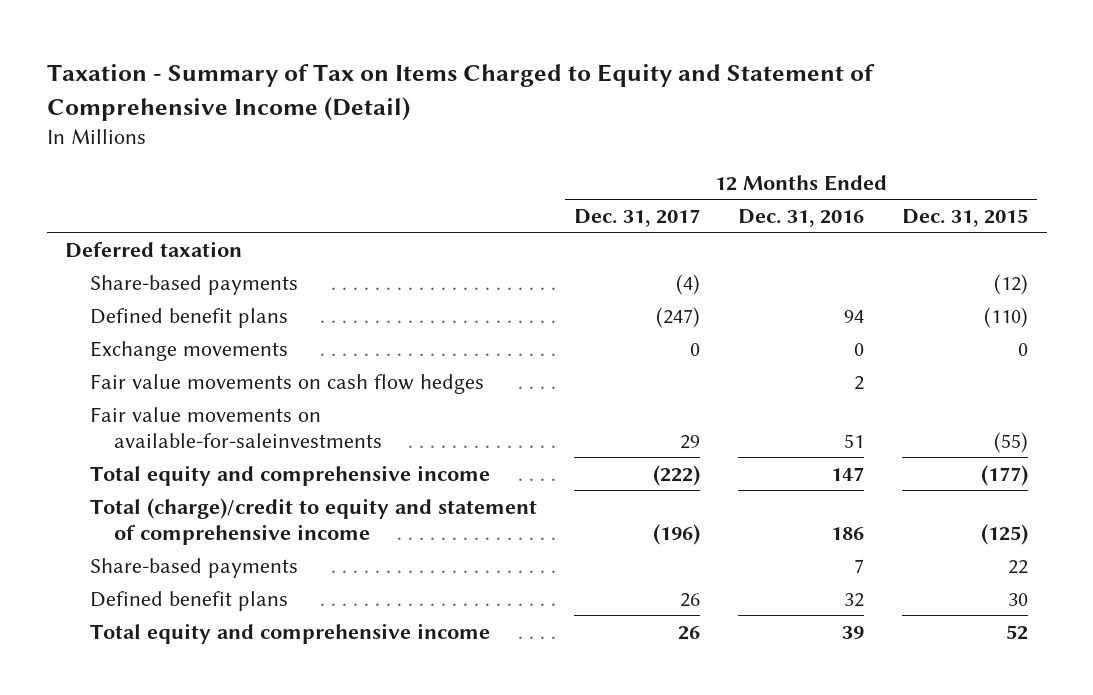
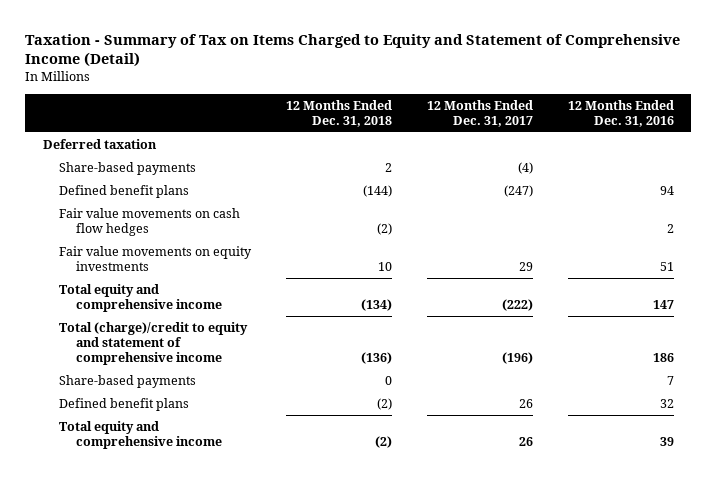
- | 12 Months Ended Dec. 31, 2017 | 12 Months Ended Dec. 31, 2016 | 12 Months Ended Dec. 31, 2015
+ | 12 Months Ended Dec. 31, 2018 | 12 Months Ended Dec. 31, 2017 | 12 Months Ended Dec. 31, 2016
- Exchange movements | 0 | 0 | 0
- Fair value movements on available-for-saleinvestments | 29 | 51 | (55)
+ Fair value movements on equity investments | 10 | 29 | 51

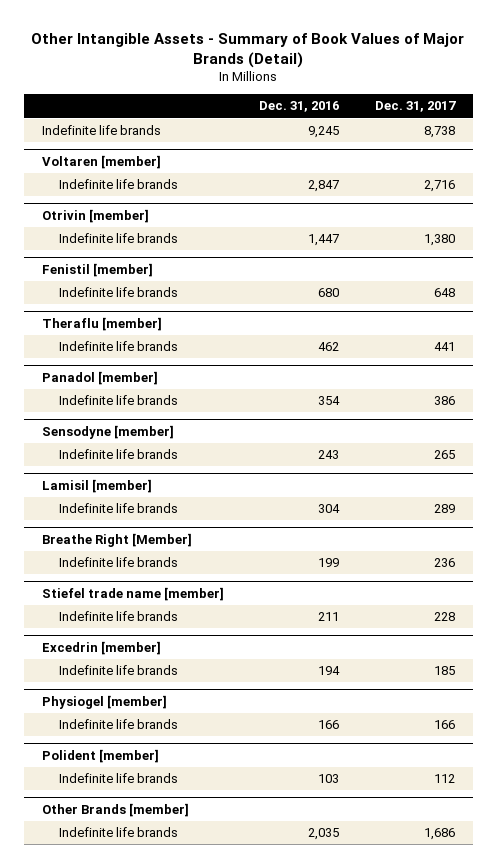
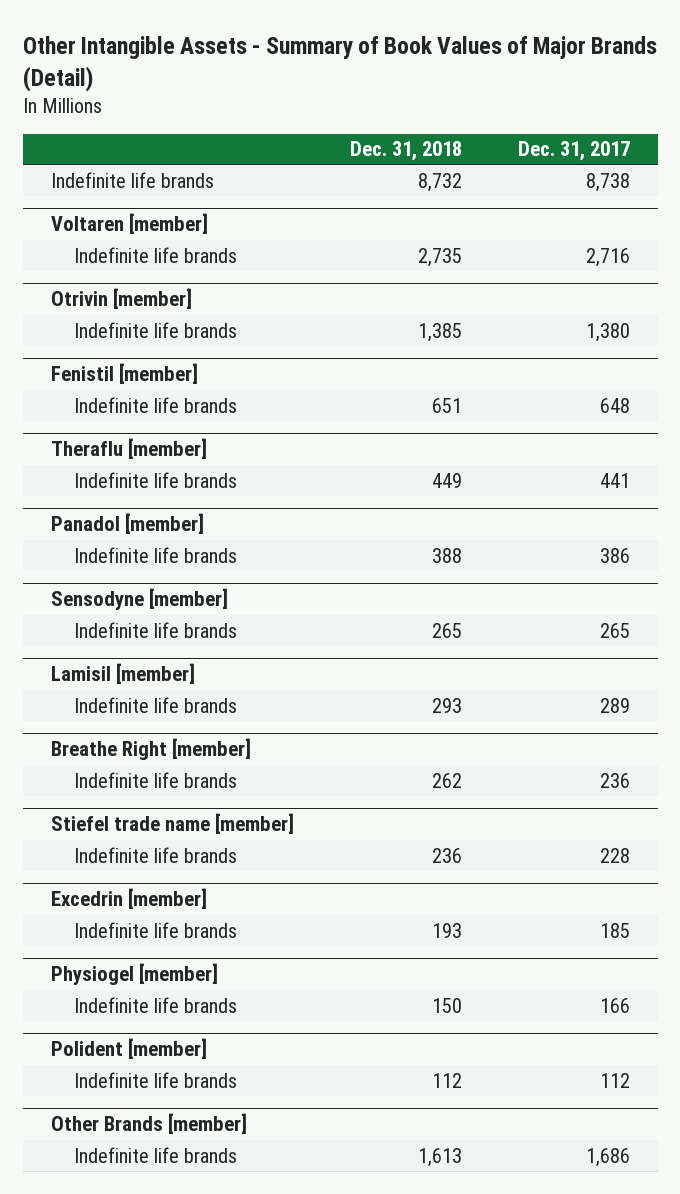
- | Dec. 31, 2016 | Dec. 31, 2017
+ | Dec. 31, 2018 | Dec. 31, 2017
- Breathe Right [Member]
+ Breathe Right [member]

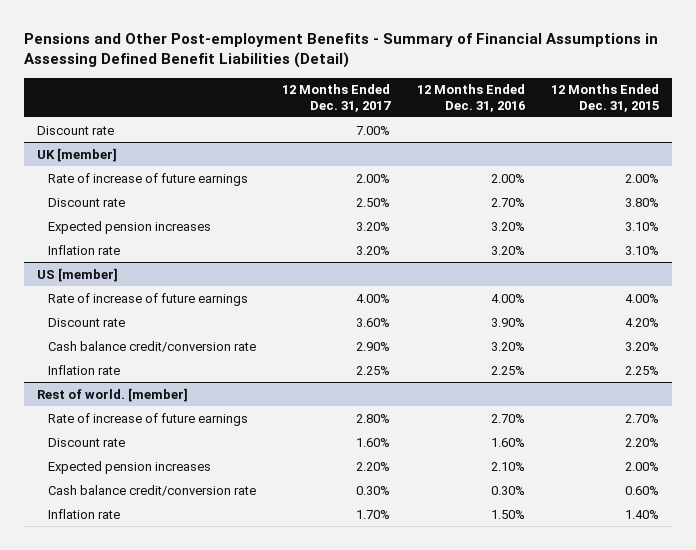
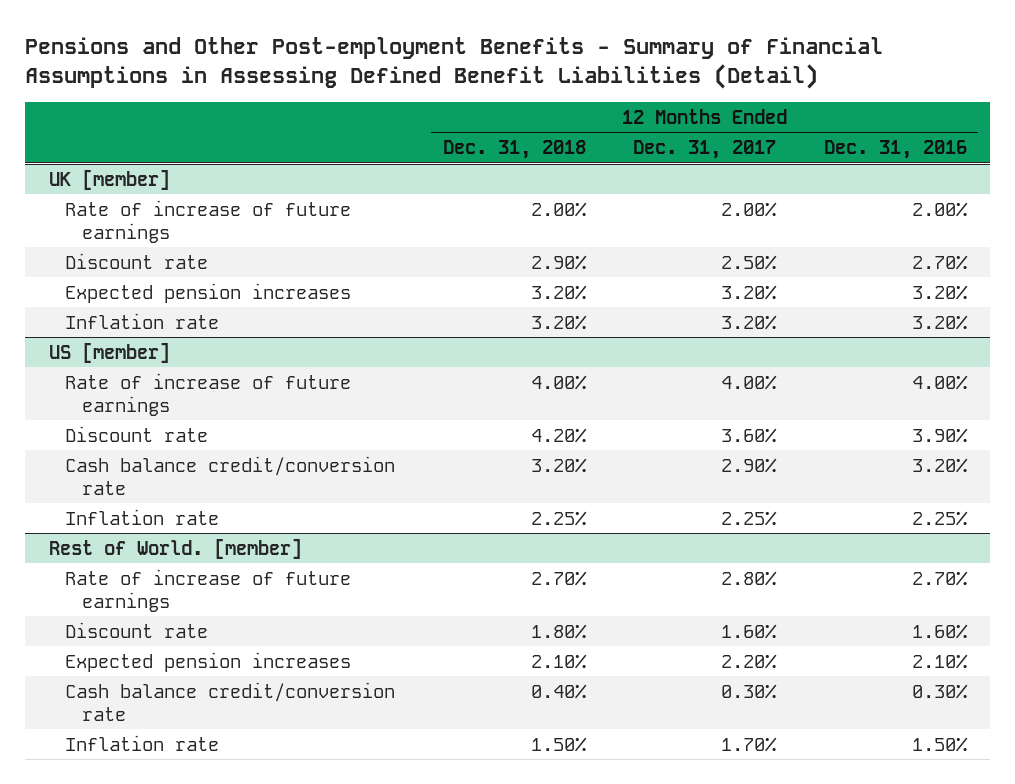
- | 12 Months Ended Dec. 31, 2017 | 12 Months Ended Dec. 31, 2016 | 12 Months Ended Dec. 31, 2015
+ | 12 Months Ended Dec. 31, 2018 | 12 Months Ended Dec. 31, 2017 | 12 Months Ended Dec. 31, 2016
- Discount rate | 7.00% | |
- Rest of world. [member]
+ Rest of World. [member]

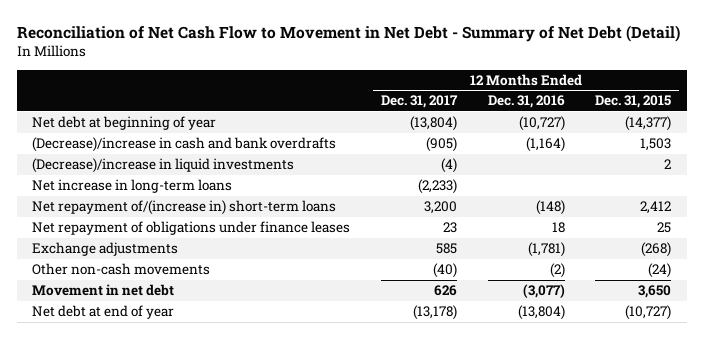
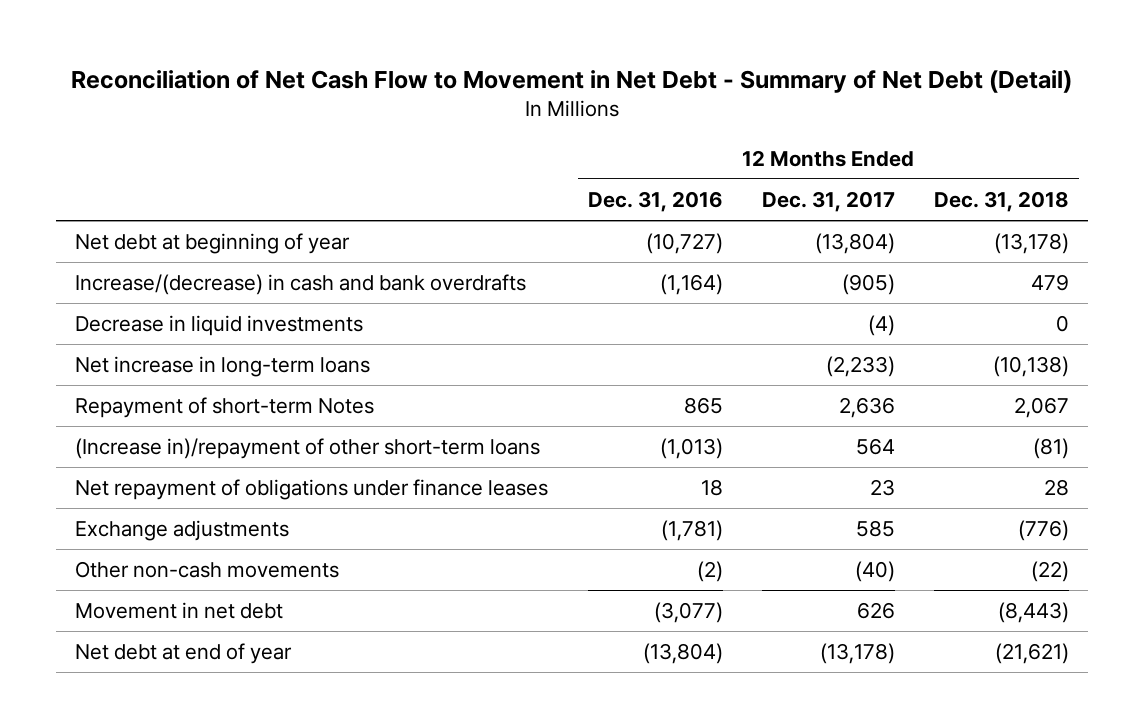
- | 12 Months Ended Dec. 31, 2017 | 12 Months Ended Dec. 31, 2016 | 12 Months Ended Dec. 31, 2015
+ | 12 Months Ended Dec. 31, 2016 | 12 Months Ended Dec. 31, 2017 | 12 Months Ended Dec. 31, 2018
- (Decrease)/increase in cash and bank overdrafts | (905) | (1,164) | 1,503
- (Decrease)/increase in liquid investments | (4) | | 2
+ Increase/(decrease) in cash and bank overdrafts | (1,164) | (905) | 479
+ Decrease in liquid investments | | (4) | 0
- Net repayment of/(increase in) short-term loans | 3,200 | (148) | 2,412
+ Repayment of short-term Notes | 865 | 2,636 | 2,067
+ (Increase in)/repayment of other short-term loans | (1,013) | 564 | (81)

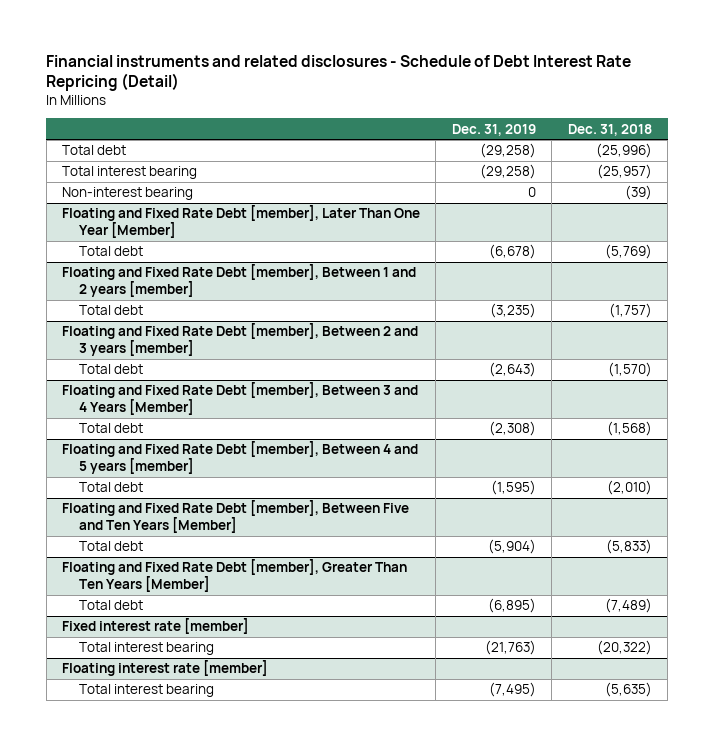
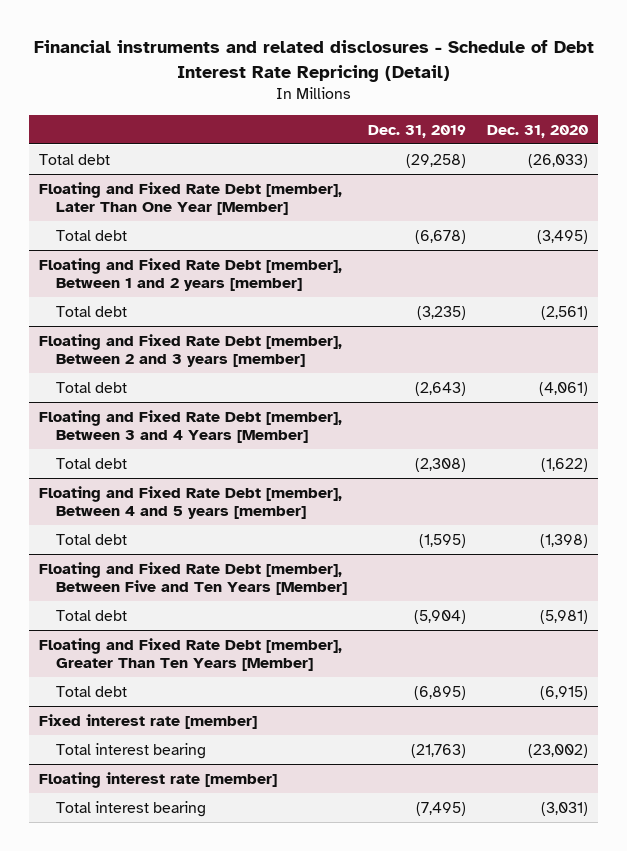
- | Dec. 31, 2019 | Dec. 31, 2018
+ | Dec. 31, 2019 | Dec. 31, 2020
- Total interest bearing | (29,258) | (25,957)
- Non-interest bearing | 0 | (39)

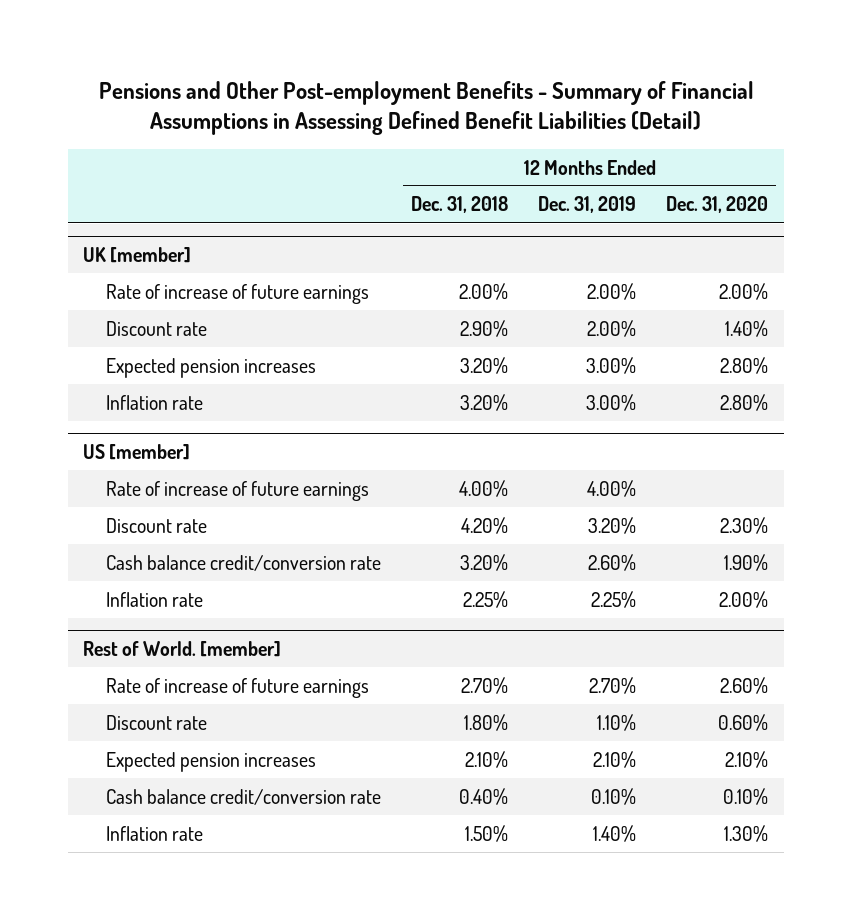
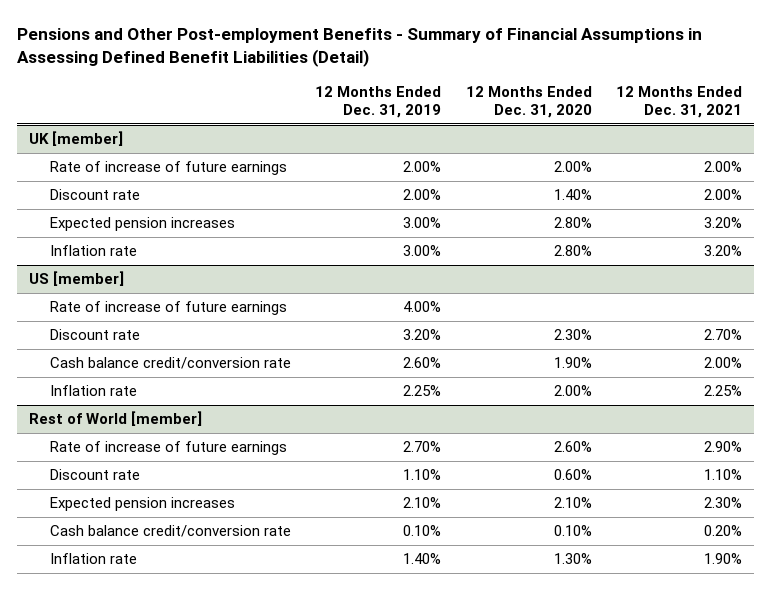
- | 12 Months Ended Dec. 31, 2018 | 12 Months Ended Dec. 31, 2019 | 12 Months Ended Dec. 31, 2020
+ | 12 Months Ended Dec. 31, 2019 | 12 Months Ended Dec. 31, 2020 | 12 Months Ended Dec. 31, 2021
- Rest of World. [member]
+ Rest of World [member]

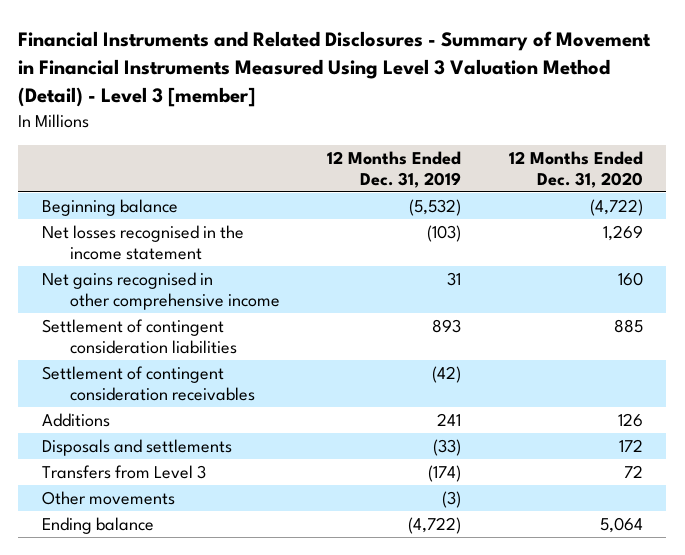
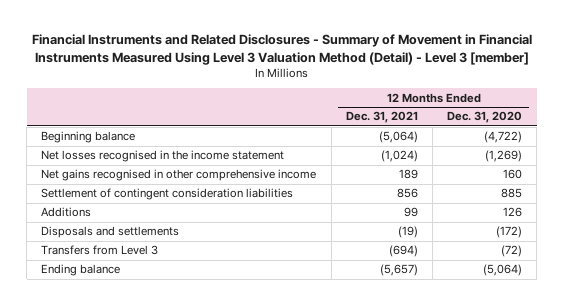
- | 12 Months Ended Dec. 31, 2019 | 12 Months Ended Dec. 31, 2020
+ | 12 Months Ended Dec. 31, 2021 | 12 Months Ended Dec. 31, 2020
- Net losses recognised in the income statement | (103) | 1,269
+ Net losses recognised in the income statement | (1,024) | (1,269)
- Settlement of contingent consideration receivables | (42) |
- Disposals and settlements | (33) | 172
- Transfers from Level 3 | (174) | 72
- Other movements | (3) |
- Ending balance | (4,722) | 5,064
+ Disposals and settlements | (19) | (172)
+ Transfers from Level 3 | (694) | (72)
+ Ending balance | (5,657) | (5,064)

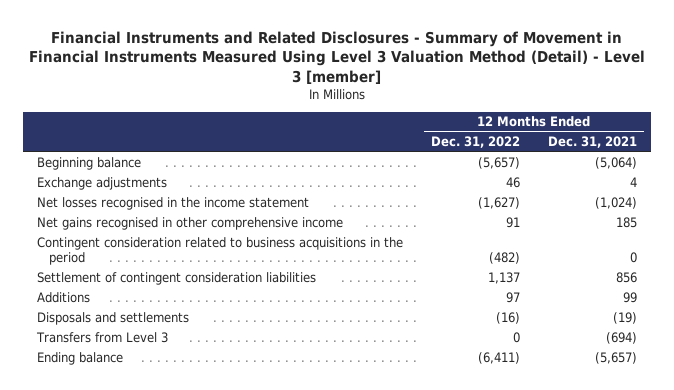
- | 12 Months Ended Dec. 31, 2021 | 12 Months Ended Dec. 31, 2020
+ | 12 Months Ended Dec. 31, 2022 | 12 Months Ended Dec. 31, 2021
+ Exchange adjustments | 46 | 4
- Net gains recognised in other comprehensive income | 189 | 160
+ Net gains recognised in other comprehensive income | 91 | 185
+ Contingent consideration related to business acquisitions in the period | (482) | 0

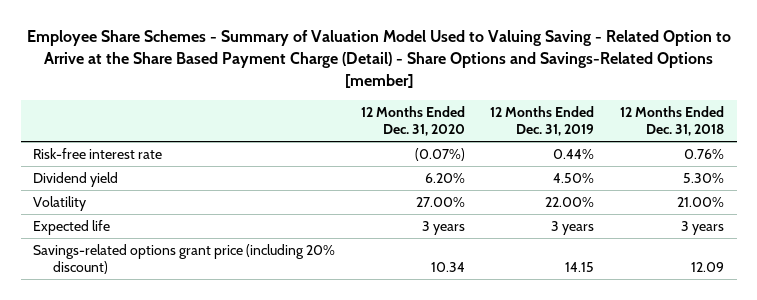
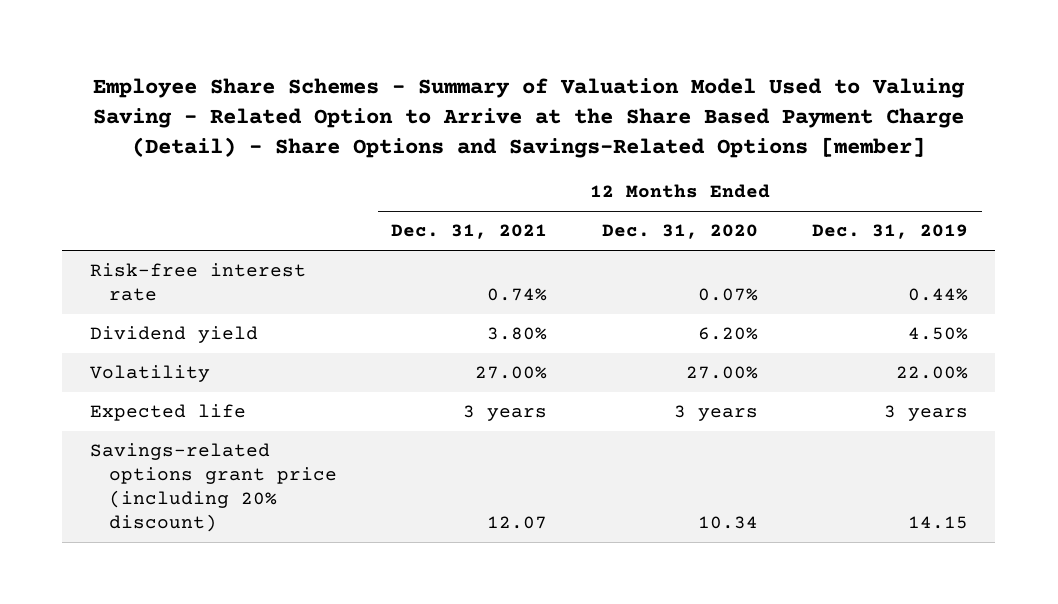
- | 12 Months Ended Dec. 31, 2020 | 12 Months Ended Dec. 31, 2019 | 12 Months Ended Dec. 31, 2018
+ | 12 Months Ended Dec. 31, 2021 | 12 Months Ended Dec. 31, 2020 | 12 Months Ended Dec. 31, 2019
- Risk-free interest rate | (0.07%) | 0.44% | 0.76%
+ Risk-free interest rate | 0.74% | 0.07% | 0.44%

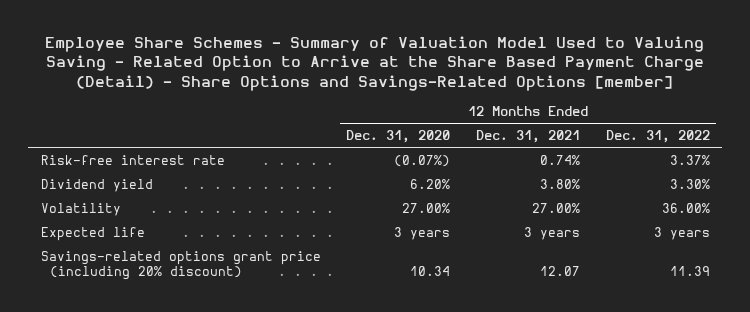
- | 12 Months Ended Dec. 31, 2021 | 12 Months Ended Dec. 31, 2020 | 12 Months Ended Dec. 31, 2019
+ | 12 Months Ended Dec. 31, 2020 | 12 Months Ended Dec. 31, 2021 | 12 Months Ended Dec. 31, 2022
- Risk-free interest rate | 0.74% | 0.07% | 0.44%
+ Risk-free interest rate | (0.07%) | 0.74% | 3.37%

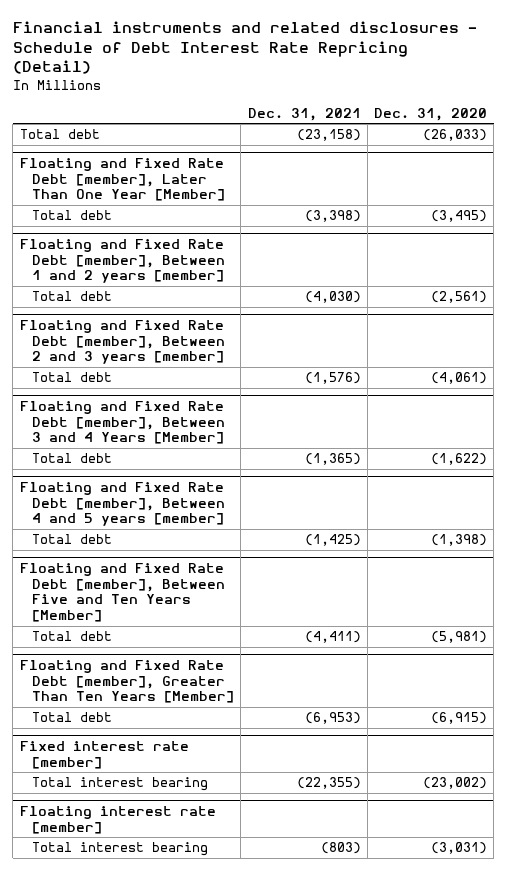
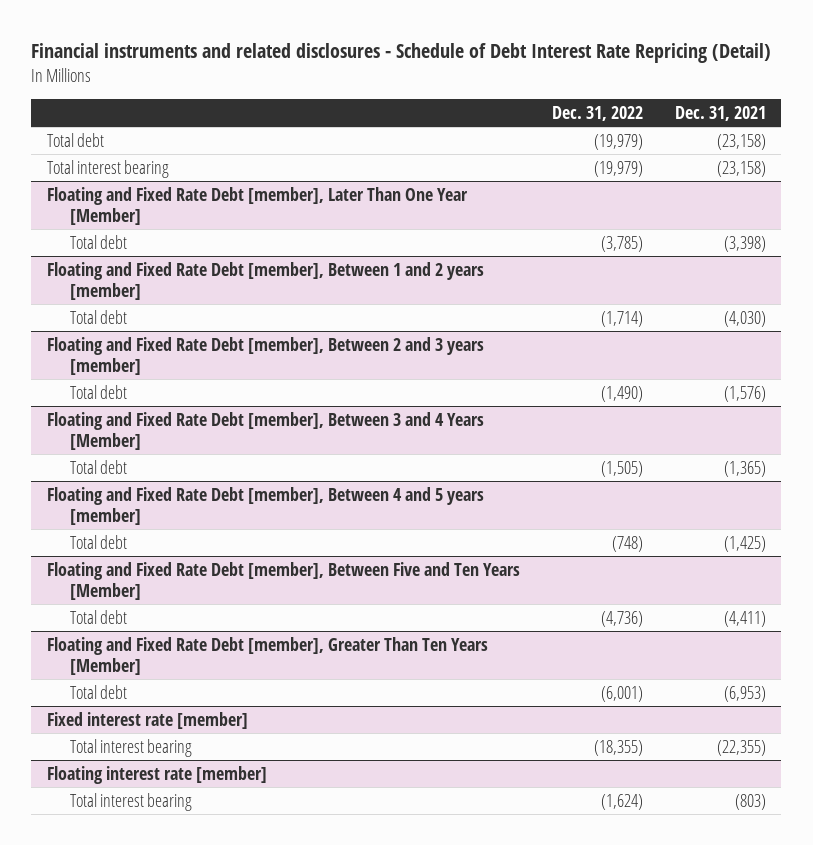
- | Dec. 31, 2021 | Dec. 31, 2020
+ | Dec. 31, 2022 | Dec. 31, 2021
+ Total interest bearing | (19,979) | (23,158)

